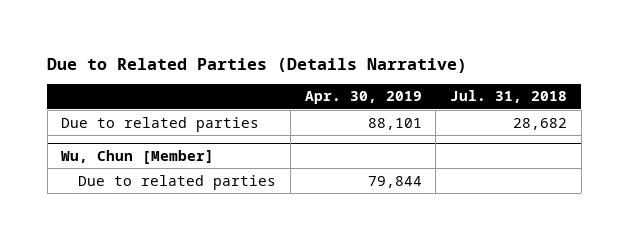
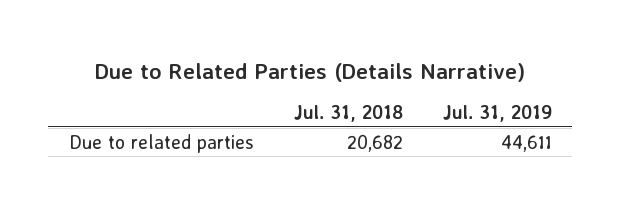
- | Apr. 30, 2019 | Jul. 31, 2018
+ | Jul. 31, 2018 | Jul. 31, 2019
- Due to related parties | 88,101 | 28,682
- Wu, Chun [Member]
- Due to related parties | 79,844 |
+ Due to related parties | 20,682 | 44,611

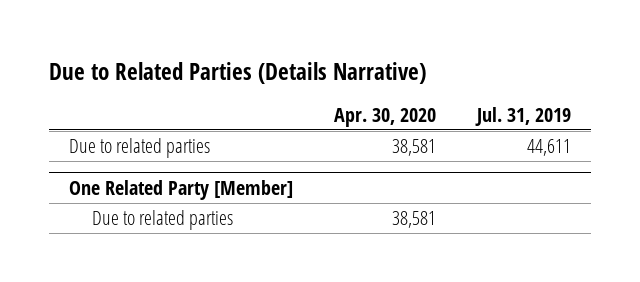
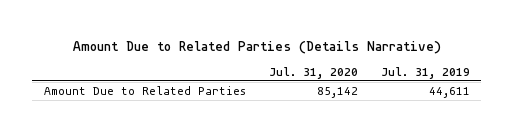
- Due to Related Parties (Details Narrative)
+ Amount Due to Related Parties (Details Narrative)
- | Apr. 30, 2020 | Jul. 31, 2019
+ | Jul. 31, 2020 | Jul. 31, 2019
- Due to related parties | 38,581 | 44,611
- One Related Party [Member]
- Due to related parties | 38,581 |
+ Amount Due to Related Parties | 85,142 | 44,611

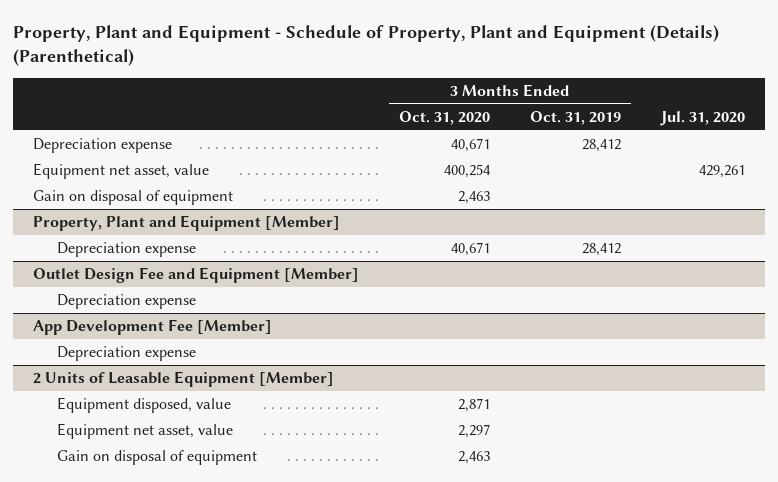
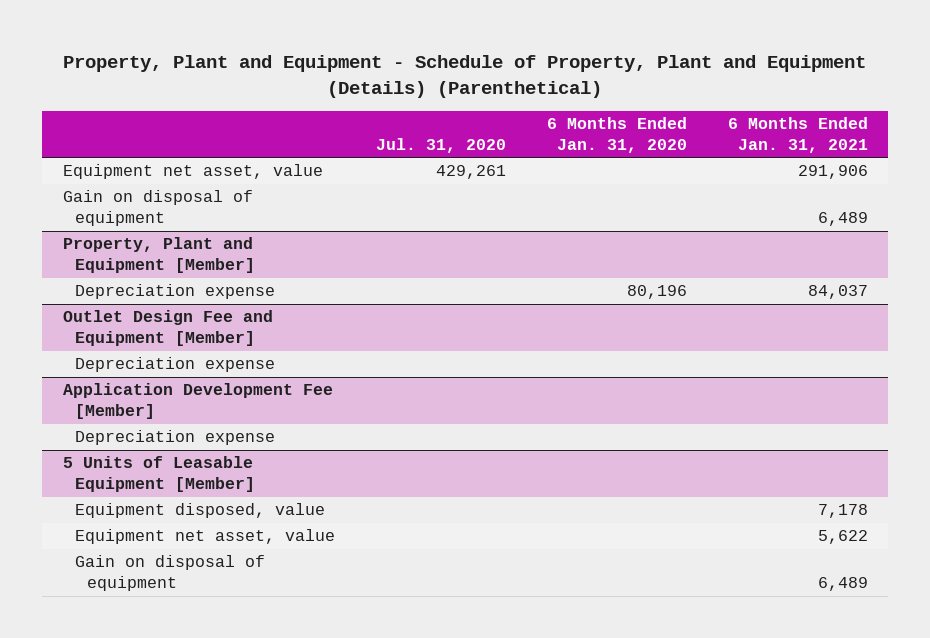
- | 3 Months Ended Oct. 31, 2020 | 3 Months Ended Oct. 31, 2019 | Jul. 31, 2020
+ | Jul. 31, 2020 | 6 Months Ended Jan. 31, 2020 | 6 Months Ended Jan. 31, 2021
- Depreciation expense | 40,671 | 28,412 |
- App Development Fee [Member]
+ Application Development Fee [Member]
- 2 Units of Leasable Equipment [Member]
- Equipment disposed, value | 2,871 | |
- Equipment net asset, value | 2,297 | |
- Gain on disposal of equipment | 2,463 | |
+ 5 Units of Leasable Equipment [Member]
+ Equipment disposed, value | | | 7,178
+ Equipment net asset, value | | | 5,622
+ Gain on disposal of equipment | | | 6,489

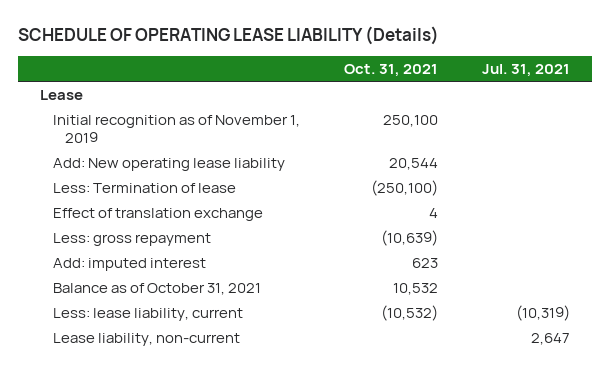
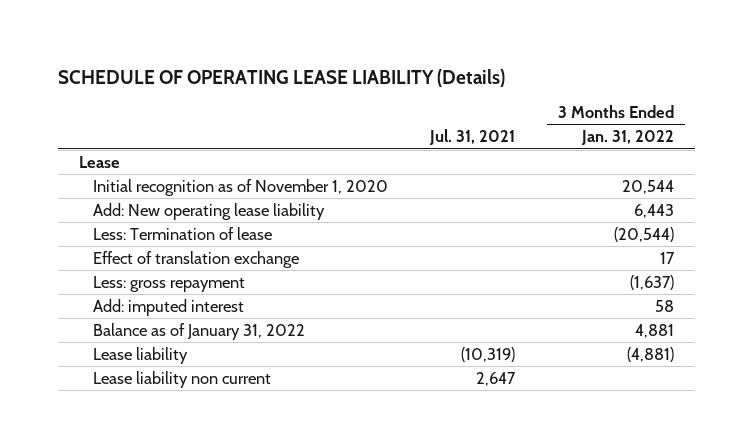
- | Oct. 31, 2021 | Jul. 31, 2021
+ | Jul. 31, 2021 | 3 Months Ended Jan. 31, 2022
- Initial recognition as of November 1, 2019 | 250,100 |
+ Initial recognition as of November 1, 2020 | | 20,544
- Balance as of October 31, 2021 | 10,532 |
- Less: lease liability, current | (10,532) | (10,319)
- Lease liability, non-current | | 2,647
+ Balance as of January 31, 2022 | | 4,881
+ Lease liability | (10,319) | (4,881)
+ Lease liability non current | 2,647 |

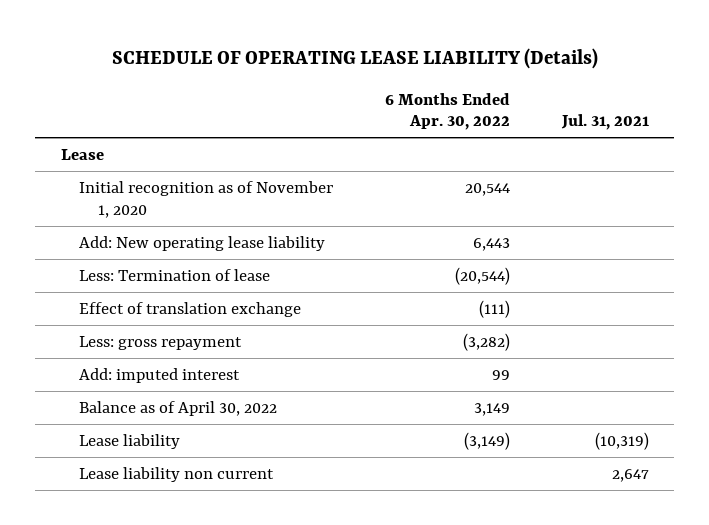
- | Jul. 31, 2021 | 3 Months Ended Jan. 31, 2022
+ | 6 Months Ended Apr. 30, 2022 | Jul. 31, 2021
- Balance as of January 31, 2022 | | 4,881
+ Balance as of April 30, 2022 | 3,149 |

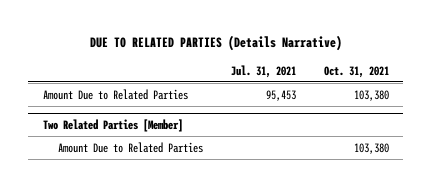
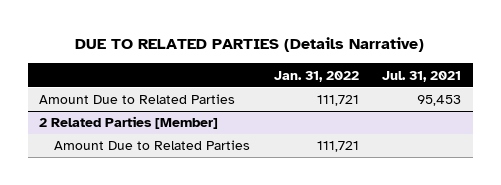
- | Jul. 31, 2021 | Oct. 31, 2021
+ | Jan. 31, 2022 | Jul. 31, 2021
- Two Related Parties [Member]
+ 2 Related Parties [Member]

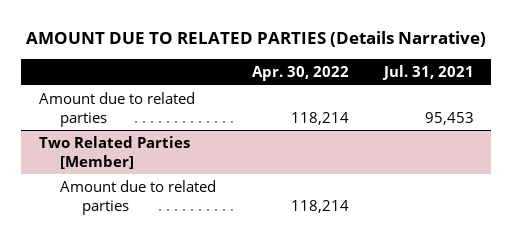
- DUE TO RELATED PARTIES (Details Narrative)
+ AMOUNT DUE TO RELATED PARTIES (Details Narrative)
- | Jan. 31, 2022 | Jul. 31, 2021
+ | Apr. 30, 2022 | Jul. 31, 2021
- Amount Due to Related Parties | 111,721 | 95,453
- 2 Related Parties [Member]
- Amount Due to Related Parties | 111,721 |
+ Amount due to related parties | 118,214 | 95,453
+ Two Related Parties [Member]
+ Amount due to related parties | 118,214 |

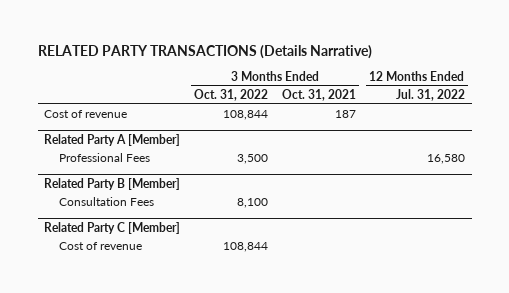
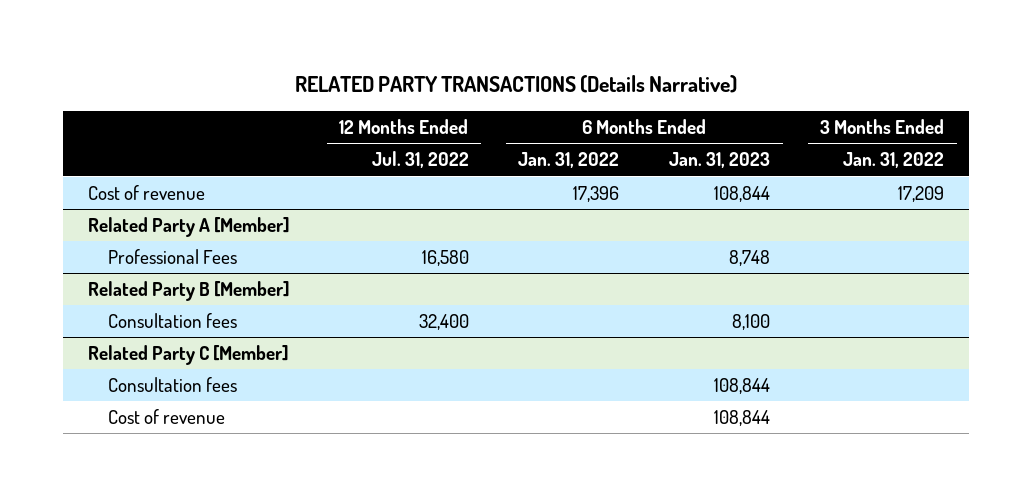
- | 3 Months Ended Oct. 31, 2022 | 3 Months Ended Oct. 31, 2021 | 12 Months Ended Jul. 31, 2022
+ | 12 Months Ended Jul. 31, 2022 | 6 Months Ended Jan. 31, 2022 | 6 Months Ended Jan. 31, 2023 | 3 Months Ended Jan. 31, 2022
@ Related Party B [Member]
- Consultation Fees | 8,100 | |
+ Consultation fees | 32,400 | | 8,100 |
@ Related Party C [Member]
+ Consultation fees | | | 108,844 |

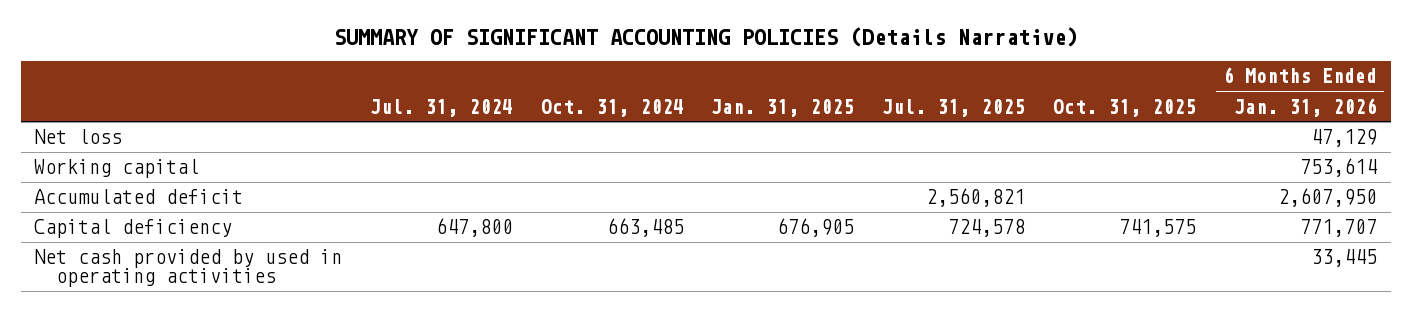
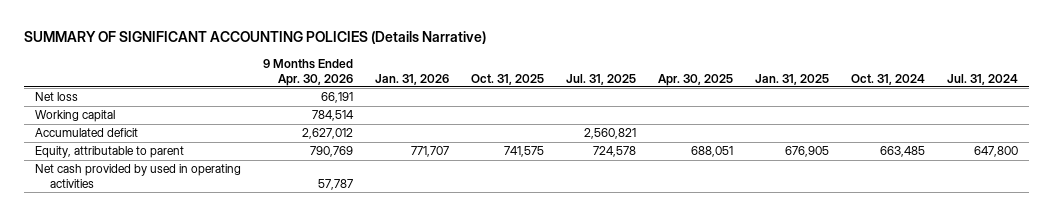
- | Jul. 31, 2024 | Oct. 31, 2024 | Jan. 31, 2025 | Jul. 31, 2025 | Oct. 31, 2025 | 6 Months Ended Jan. 31, 2026
+ | 9 Months Ended Apr. 30, 2026 | Jan. 31, 2026 | Oct. 31, 2025 | Jul. 31, 2025 | Apr. 30, 2025 | Jan. 31, 2025 | Oct. 31, 2024 | Jul. 31, 2024
- Capital deficiency | 647,800 | 663,485 | 676,905 | 724,578 | 741,575 | 771,707
+ Equity, attributable to parent | 790,769 | 771,707 | 741,575 | 724,578 | 688,051 | 676,905 | 663,485 | 647,800

